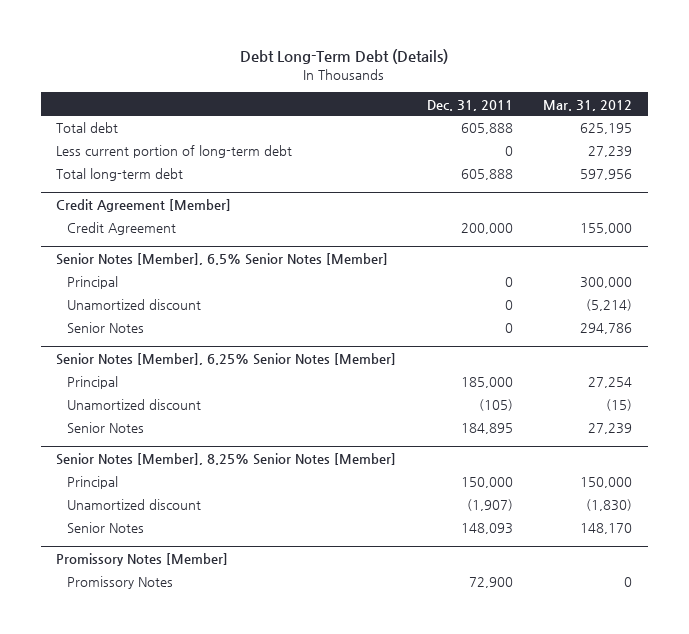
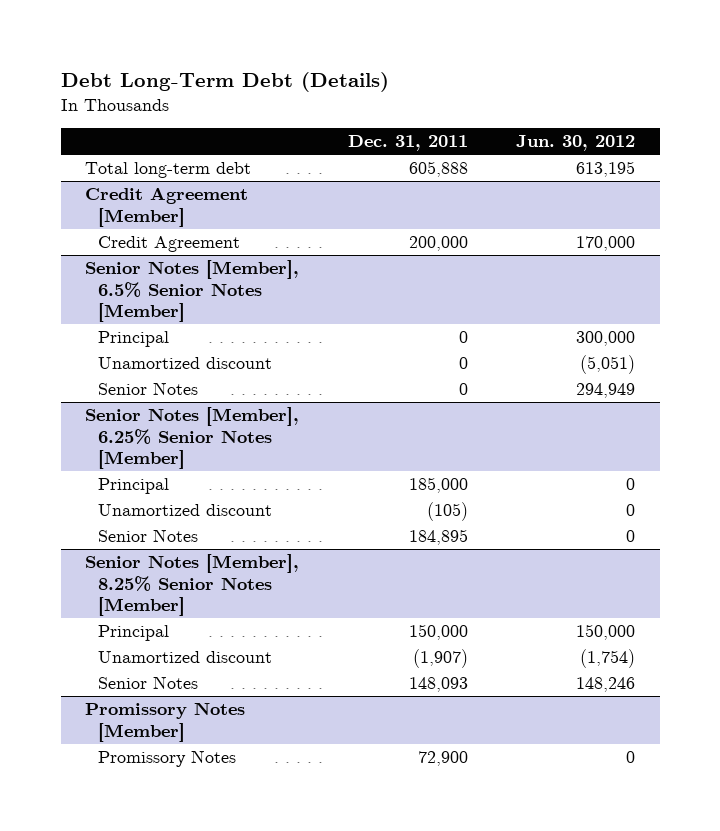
- | Dec. 31, 2011 | Mar. 31, 2012
+ | Dec. 31, 2011 | Jun. 30, 2012
- Total debt | 605,888 | 625,195
- Less current portion of long-term debt | 0 | 27,239

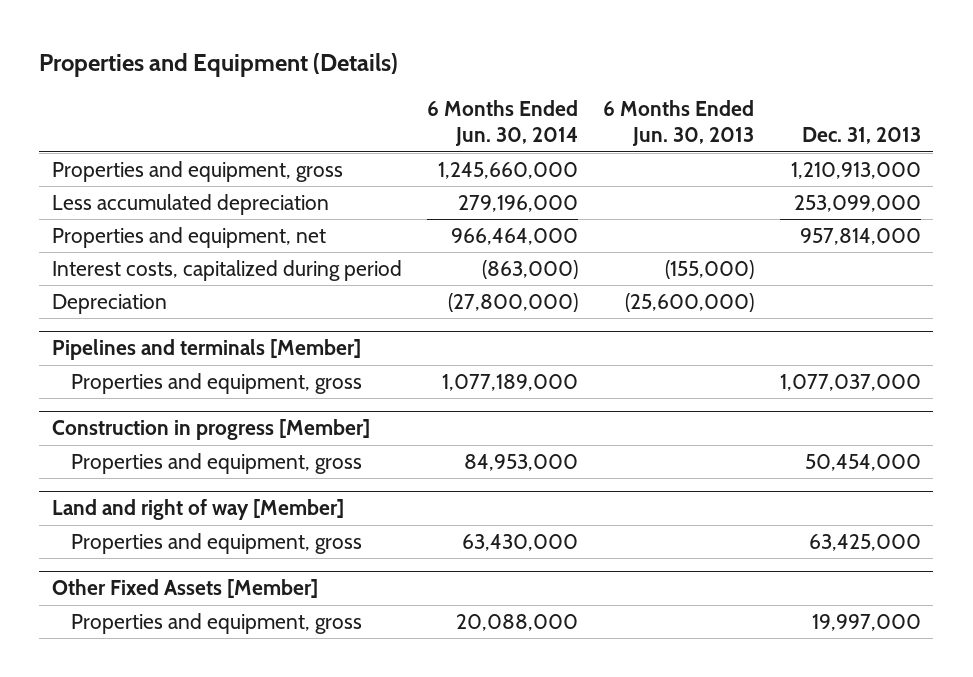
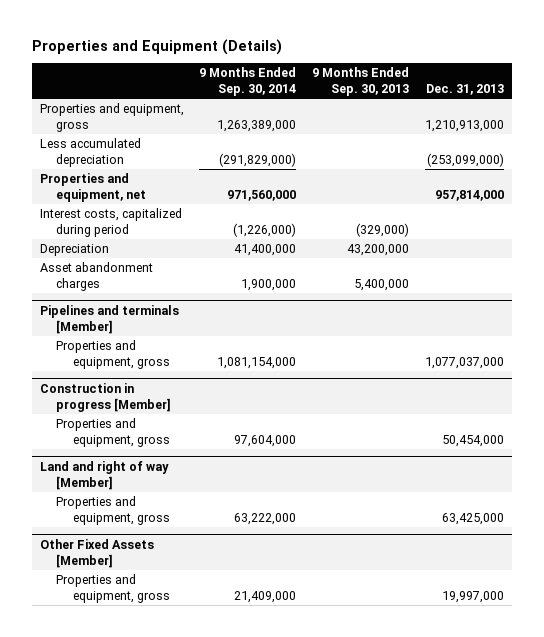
- | 6 Months Ended Jun. 30, 2014 | 6 Months Ended Jun. 30, 2013 | Dec. 31, 2013
+ | 9 Months Ended Sep. 30, 2014 | 9 Months Ended Sep. 30, 2013 | Dec. 31, 2013
- Less accumulated depreciation | 279,196,000 | | 253,099,000
+ Less accumulated depreciation | (291,829,000) | | (253,099,000)
+ Asset abandonment charges | 1,900,000 | 5,400,000 |

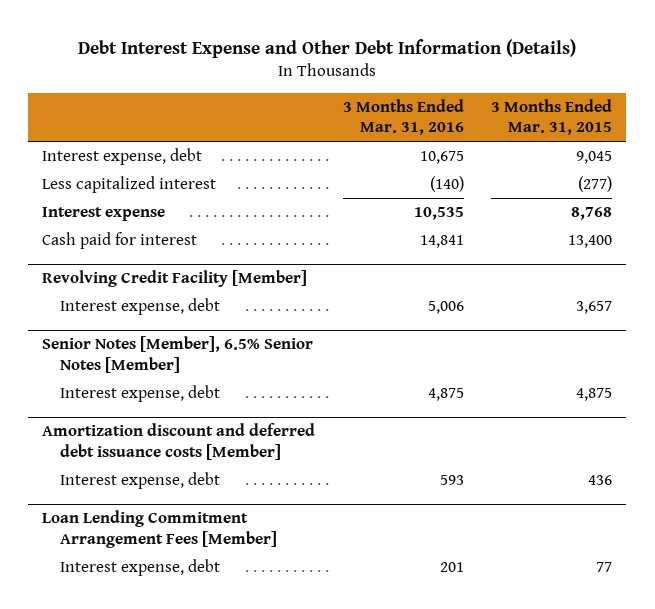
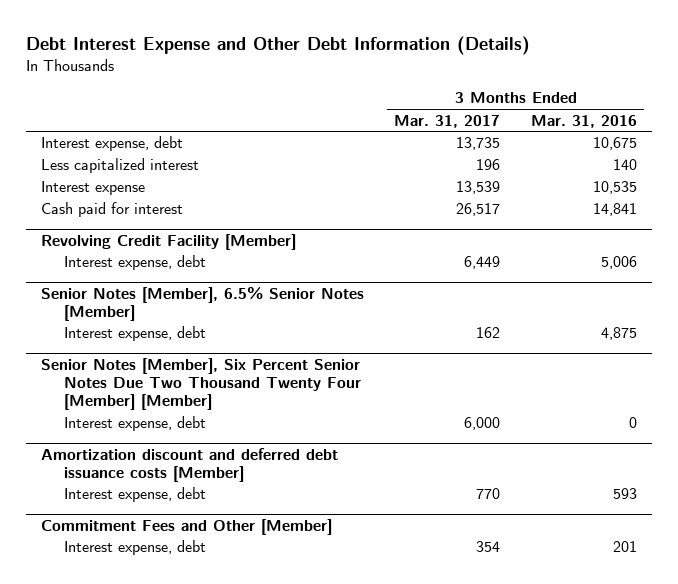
- | 3 Months Ended Mar. 31, 2016 | 3 Months Ended Mar. 31, 2015
+ | 3 Months Ended Mar. 31, 2017 | 3 Months Ended Mar. 31, 2016
- Less capitalized interest | (140) | (277)
+ Less capitalized interest | 196 | 140
+ Senior Notes [Member], Six Percent Senior Notes Due Two Thousand Twenty Four [Member] [Member]
+ Interest expense, debt | 6,000 | 0
- Loan Lending Commitment Arrangement Fees [Member]
+ Commitment Fees and Other [Member]

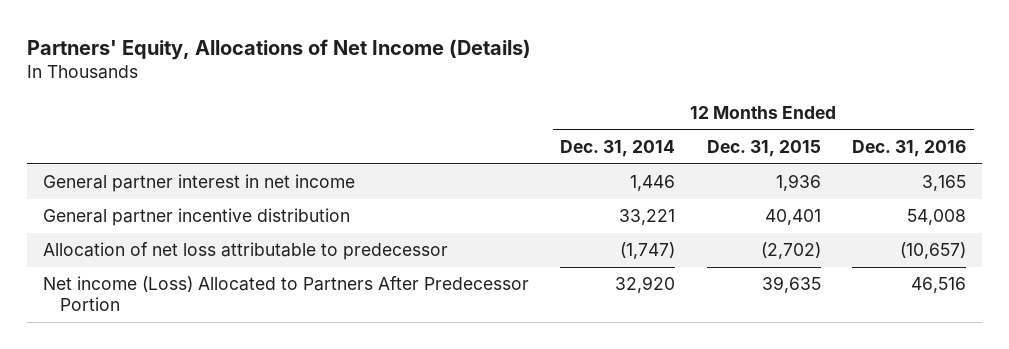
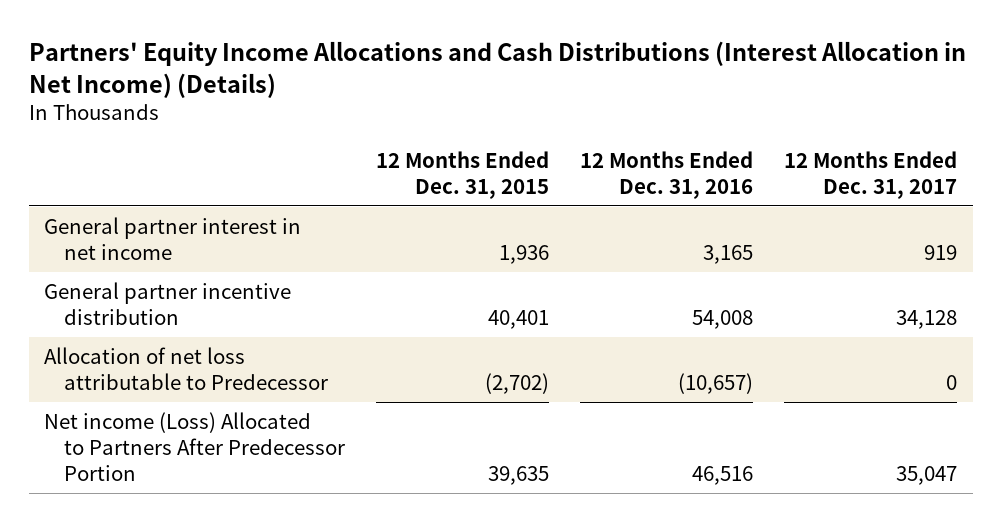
- Partners' Equity, Allocations of Net Income (Details)
+ Partners' Equity Income Allocations and Cash Distributions (Interest Allocation in Net Income) (Details)
- | 12 Months Ended Dec. 31, 2014 | 12 Months Ended Dec. 31, 2015 | 12 Months Ended Dec. 31, 2016
+ | 12 Months Ended Dec. 31, 2015 | 12 Months Ended Dec. 31, 2016 | 12 Months Ended Dec. 31, 2017
- Allocation of net loss attributable to predecessor | (1,747) | (2,702) | (10,657)
+ Allocation of net loss attributable to Predecessor | (2,702) | (10,657) | 0

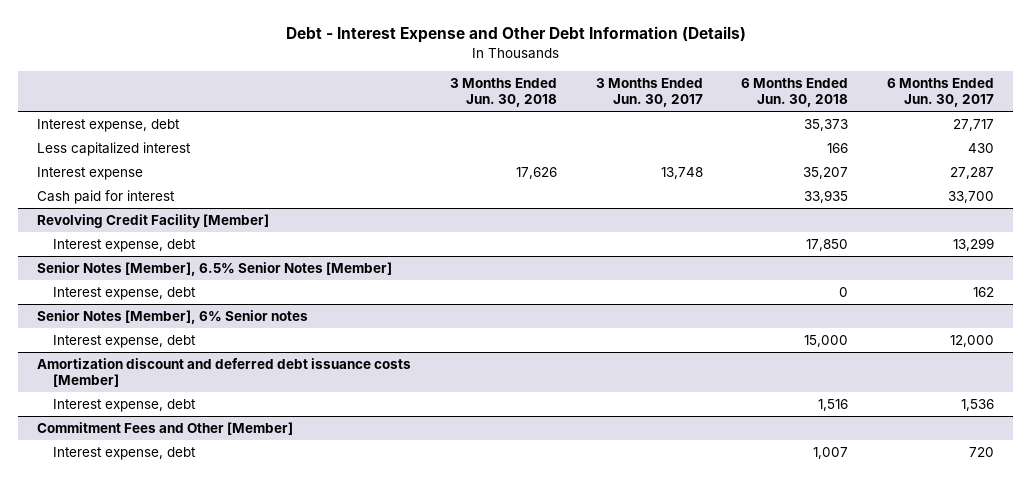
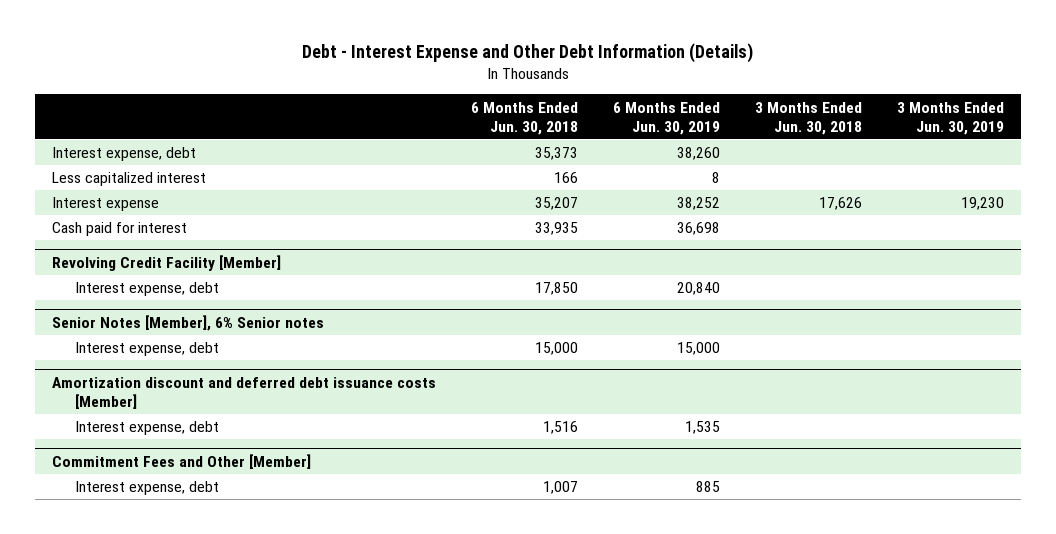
- | 3 Months Ended Jun. 30, 2018 | 3 Months Ended Jun. 30, 2017 | 6 Months Ended Jun. 30, 2018 | 6 Months Ended Jun. 30, 2017
+ | 6 Months Ended Jun. 30, 2018 | 6 Months Ended Jun. 30, 2019 | 3 Months Ended Jun. 30, 2018 | 3 Months Ended Jun. 30, 2019
- Senior Notes [Member], 6.5% Senior Notes [Member]
- Interest expense, debt | | | 0 | 162

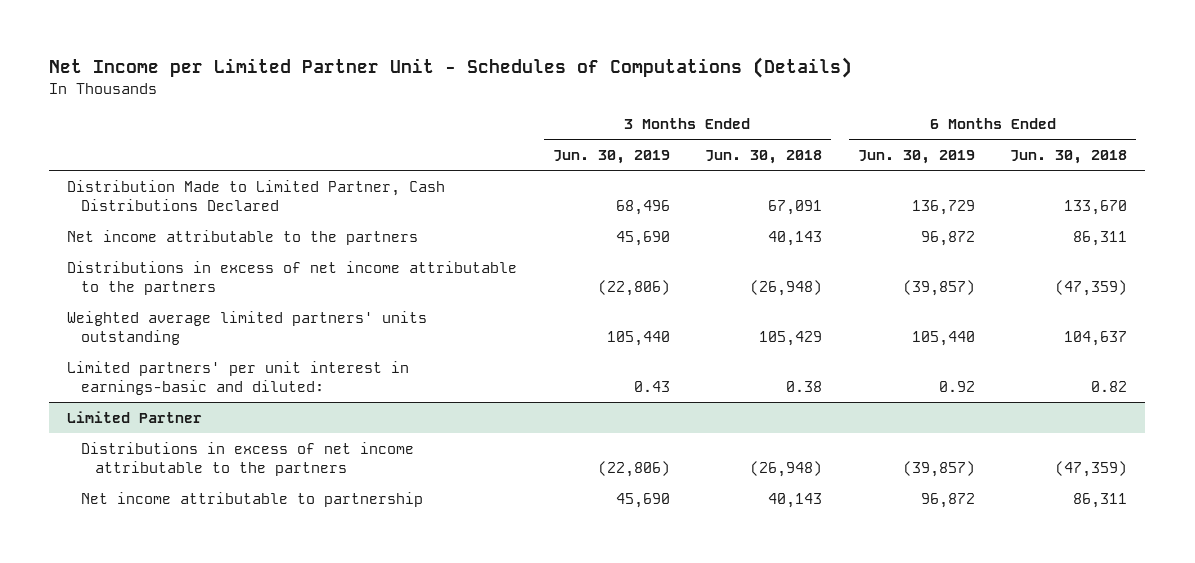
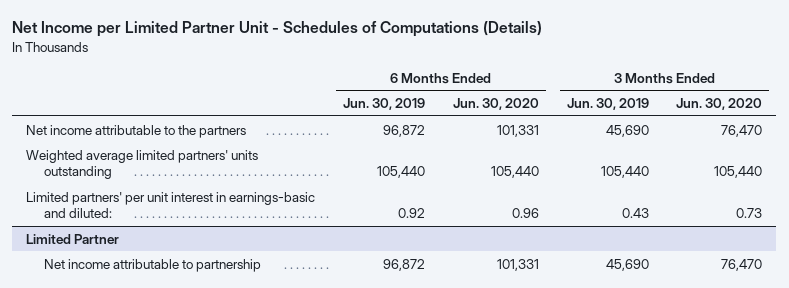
- | 3 Months Ended Jun. 30, 2019 | 3 Months Ended Jun. 30, 2018 | 6 Months Ended Jun. 30, 2019 | 6 Months Ended Jun. 30, 2018
+ | 6 Months Ended Jun. 30, 2019 | 6 Months Ended Jun. 30, 2020 | 3 Months Ended Jun. 30, 2019 | 3 Months Ended Jun. 30, 2020
- Distribution Made to Limited Partner, Cash Distributions Declared | 68,496 | 67,091 | 136,729 | 133,670
- Distributions in excess of net income attributable to the partners | (22,806) | (26,948) | (39,857) | (47,359)
@ Limited Partner
- Distributions in excess of net income attributable to the partners | (22,806) | (26,948) | (39,857) | (47,359)

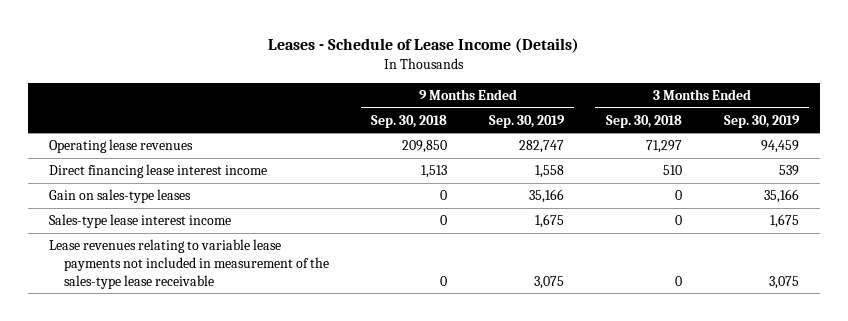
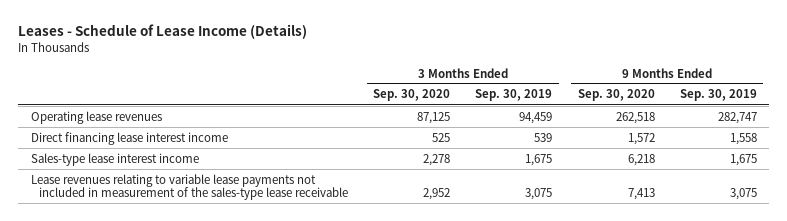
- | 9 Months Ended Sep. 30, 2018 | 9 Months Ended Sep. 30, 2019 | 3 Months Ended Sep. 30, 2018 | 3 Months Ended Sep. 30, 2019
+ | 3 Months Ended Sep. 30, 2020 | 3 Months Ended Sep. 30, 2019 | 9 Months Ended Sep. 30, 2020 | 9 Months Ended Sep. 30, 2019
- Gain on sales-type leases | 0 | 35,166 | 0 | 35,166

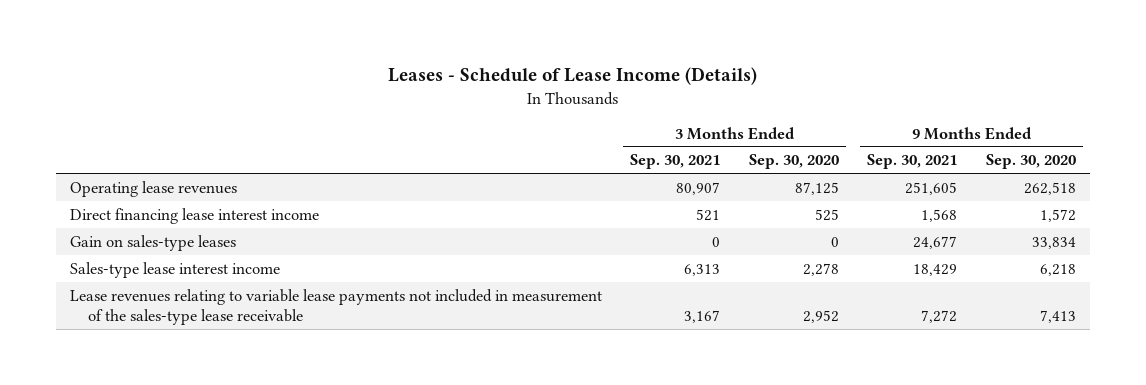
- | 3 Months Ended Sep. 30, 2020 | 3 Months Ended Sep. 30, 2019 | 9 Months Ended Sep. 30, 2020 | 9 Months Ended Sep. 30, 2019
+ | 3 Months Ended Sep. 30, 2021 | 3 Months Ended Sep. 30, 2020 | 9 Months Ended Sep. 30, 2021 | 9 Months Ended Sep. 30, 2020
+ Gain on sales-type leases | 0 | 0 | 24,677 | 33,834

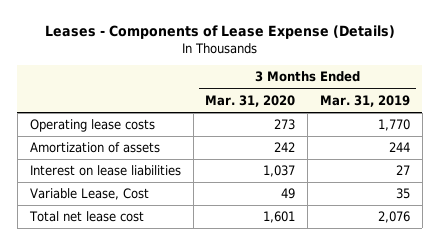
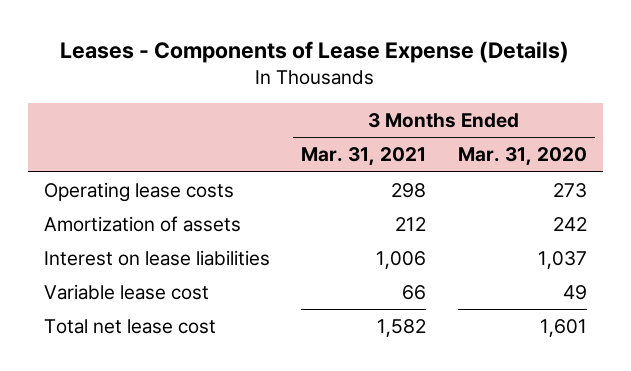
- | 3 Months Ended Mar. 31, 2020 | 3 Months Ended Mar. 31, 2019
+ | 3 Months Ended Mar. 31, 2021 | 3 Months Ended Mar. 31, 2020
- Variable Lease, Cost | 49 | 35
+ Variable lease cost | 66 | 49

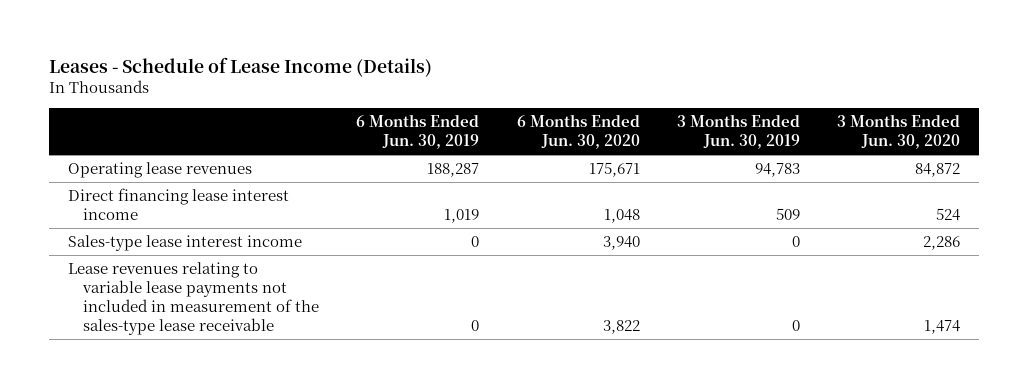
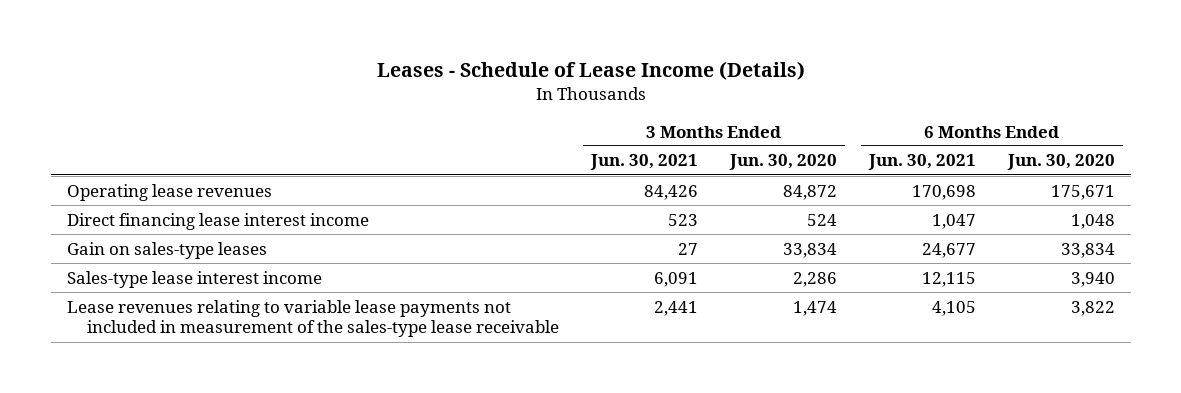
- | 6 Months Ended Jun. 30, 2019 | 6 Months Ended Jun. 30, 2020 | 3 Months Ended Jun. 30, 2019 | 3 Months Ended Jun. 30, 2020
+ | 3 Months Ended Jun. 30, 2021 | 3 Months Ended Jun. 30, 2020 | 6 Months Ended Jun. 30, 2021 | 6 Months Ended Jun. 30, 2020
+ Gain on sales-type leases | 27 | 33,834 | 24,677 | 33,834

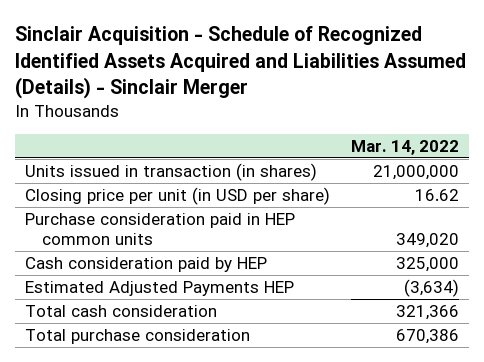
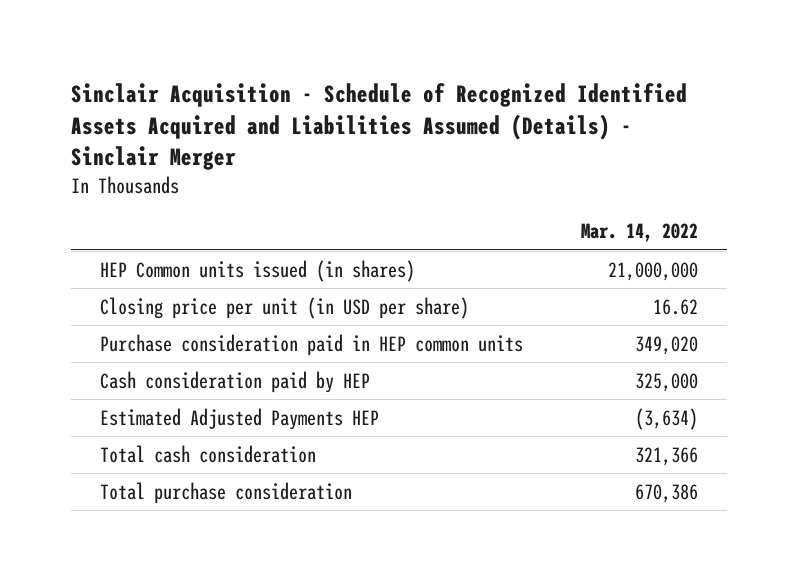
- Units issued in transaction (in shares) | 21,000,000
+ HEP Common units issued (in shares) | 21,000,000

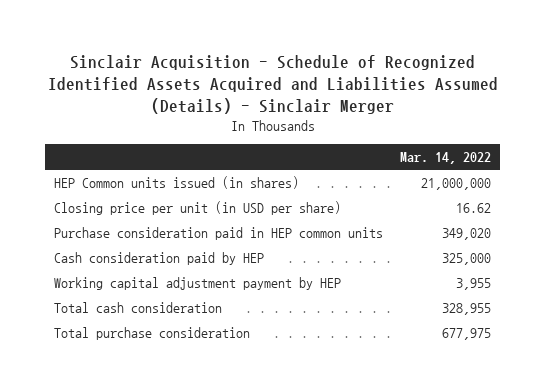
- Estimated Adjusted Payments HEP | (3,634)
- Total cash consideration | 321,366
- Total purchase consideration | 670,386
+ Working capital adjustment payment by HEP | 3,955
+ Total cash consideration | 328,955
+ Total purchase consideration | 677,975

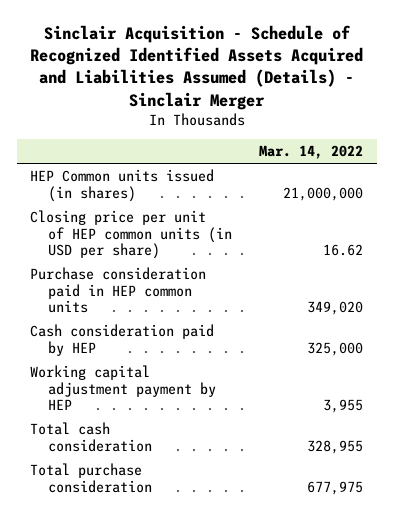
- Closing price per unit (in USD per share) | 16.62
+ Closing price per unit of HEP common units (in USD per share) | 16.62

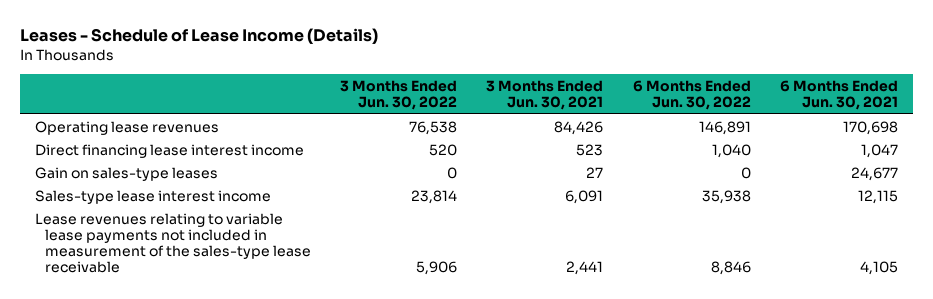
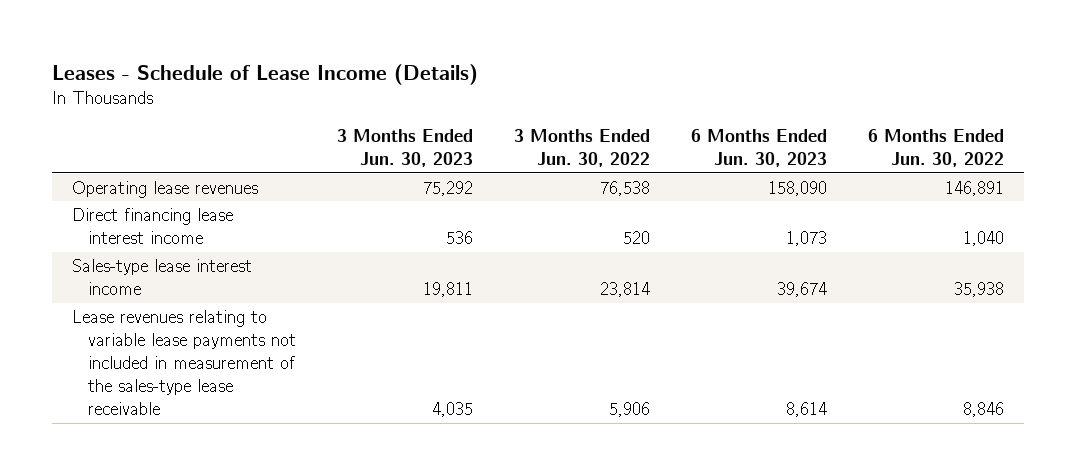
- | 3 Months Ended Jun. 30, 2022 | 3 Months Ended Jun. 30, 2021 | 6 Months Ended Jun. 30, 2022 | 6 Months Ended Jun. 30, 2021
+ | 3 Months Ended Jun. 30, 2023 | 3 Months Ended Jun. 30, 2022 | 6 Months Ended Jun. 30, 2023 | 6 Months Ended Jun. 30, 2022
- Gain on sales-type leases | 0 | 27 | 0 | 24,677

